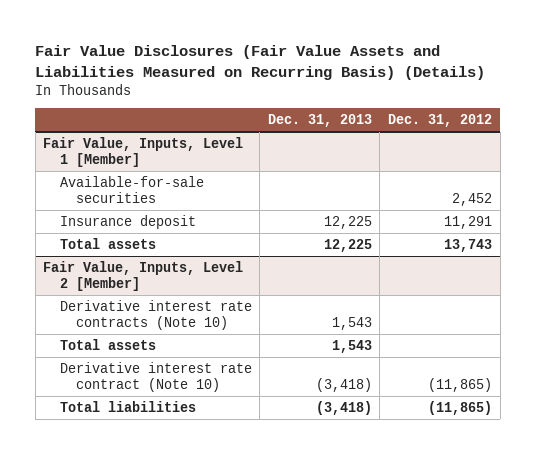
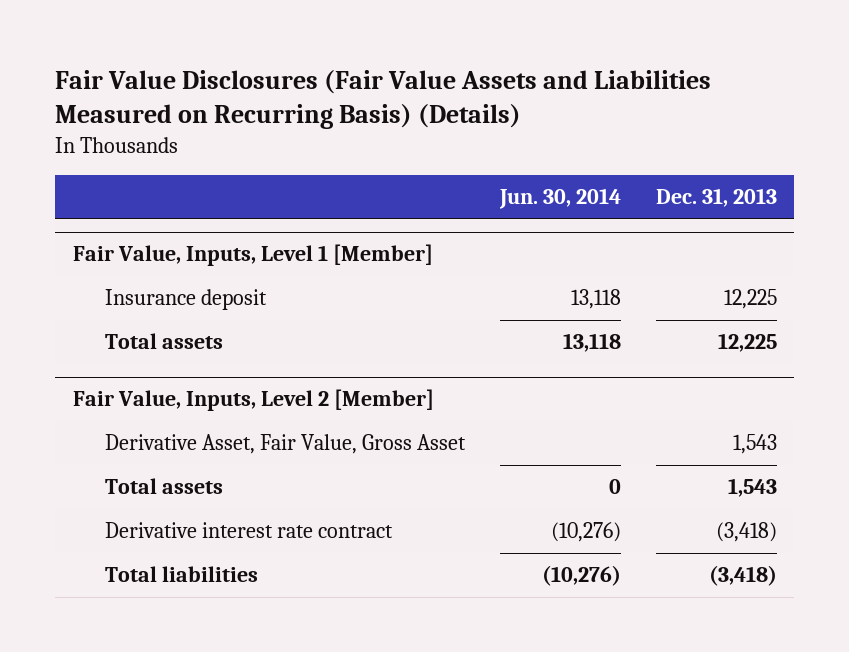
- | Dec. 31, 2013 | Dec. 31, 2012
+ | Jun. 30, 2014 | Dec. 31, 2013
@ Fair Value, Inputs, Level 1 [Member]
- Available-for-sale securities | | 2,452
@ Fair Value, Inputs, Level 2 [Member]
- Derivative interest rate contracts (Note 10) | 1,543 |
+ Derivative Asset, Fair Value, Gross Asset | | 1,543
- Derivative interest rate contract (Note 10) | (3,418) | (11,865)
+ Derivative interest rate contract | (10,276) | (3,418)

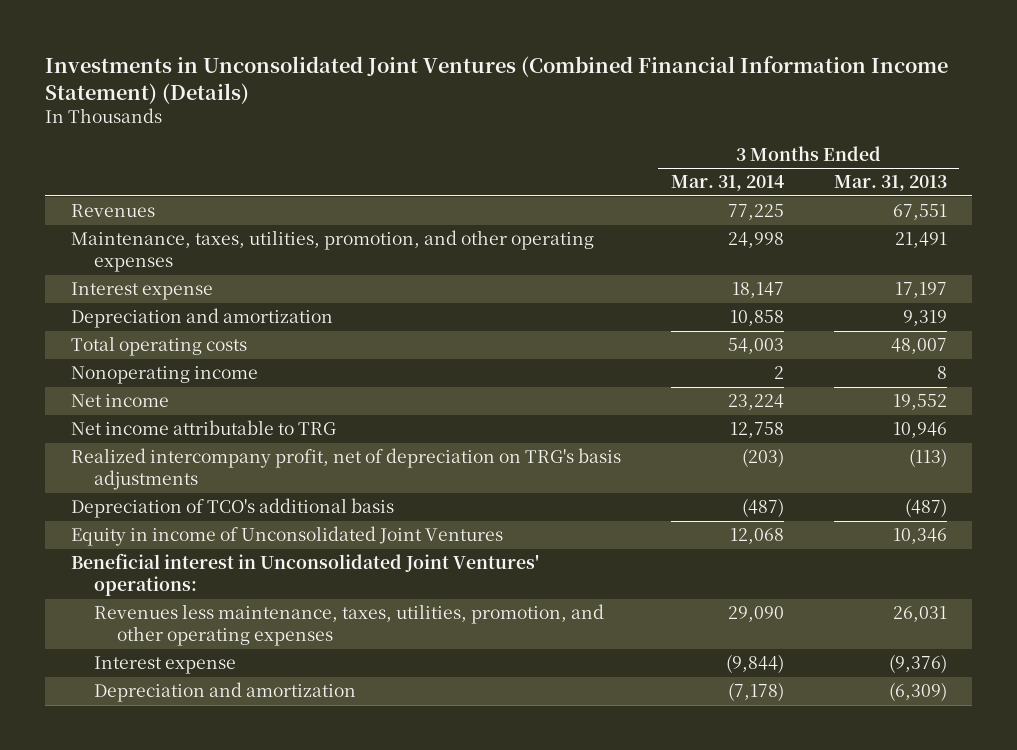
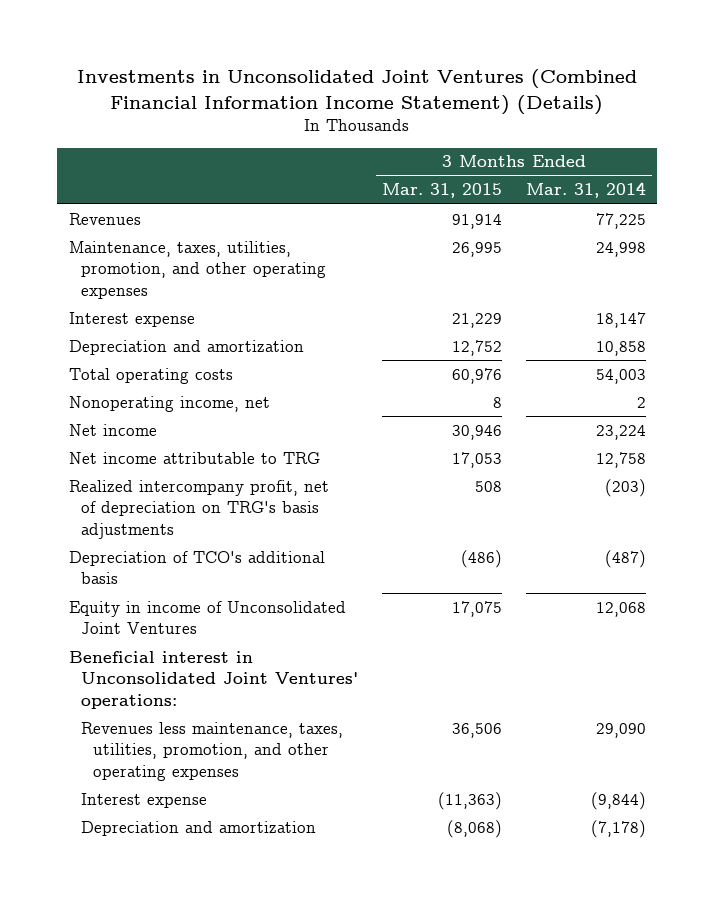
- | 3 Months Ended Mar. 31, 2014 | 3 Months Ended Mar. 31, 2013
+ | 3 Months Ended Mar. 31, 2015 | 3 Months Ended Mar. 31, 2014
- Nonoperating income | 2 | 8
+ Nonoperating income, net | 8 | 2

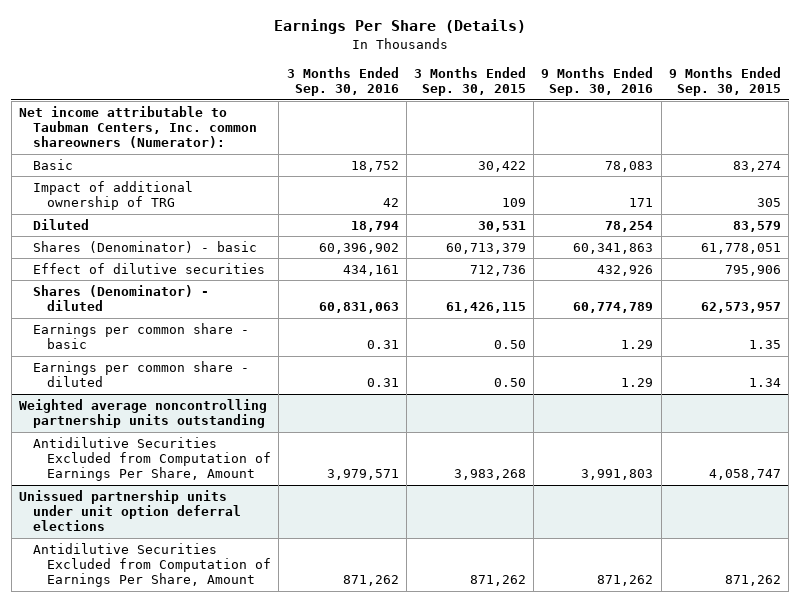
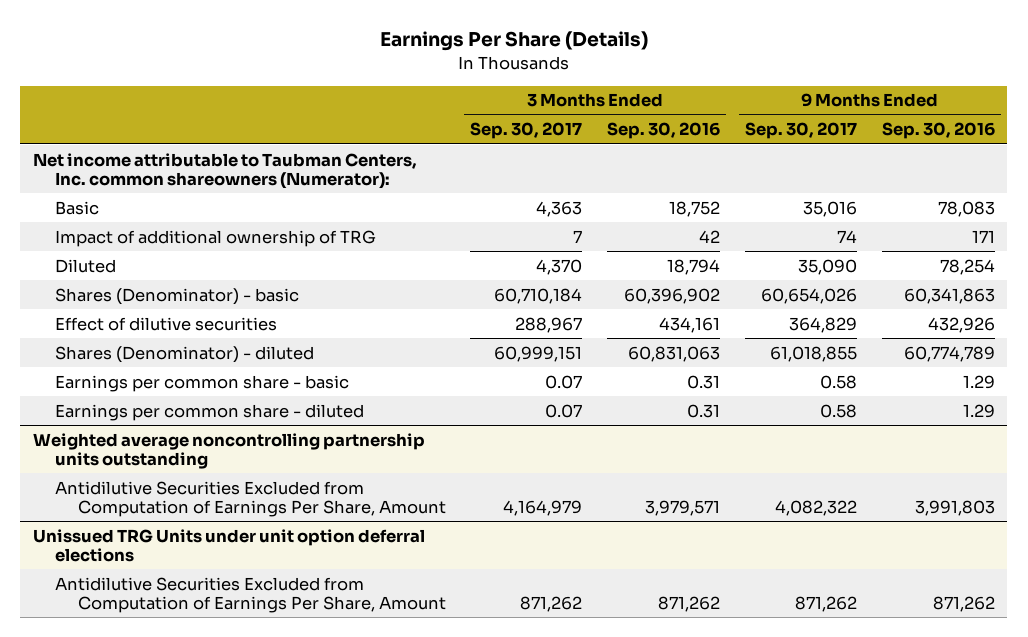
- | 3 Months Ended Sep. 30, 2016 | 3 Months Ended Sep. 30, 2015 | 9 Months Ended Sep. 30, 2016 | 9 Months Ended Sep. 30, 2015
+ | 3 Months Ended Sep. 30, 2017 | 3 Months Ended Sep. 30, 2016 | 9 Months Ended Sep. 30, 2017 | 9 Months Ended Sep. 30, 2016
- Unissued partnership units under unit option deferral elections
+ Unissued TRG Units under unit option deferral elections

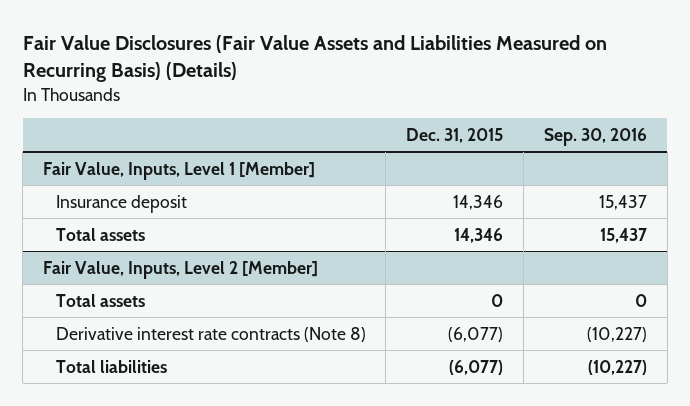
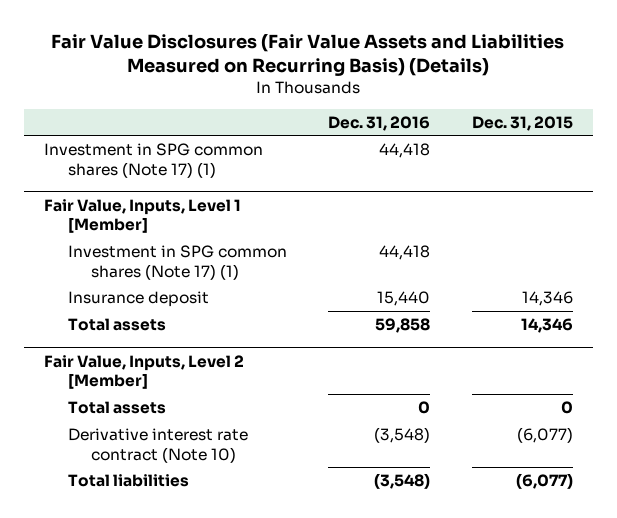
- | Dec. 31, 2015 | Sep. 30, 2016
+ | Dec. 31, 2016 | Dec. 31, 2015
+ Investment in SPG common shares (Note 17) (1) | 44,418 |
@ Fair Value, Inputs, Level 1 [Member]
+ Investment in SPG common shares (Note 17) (1) | 44,418 |
@ Fair Value, Inputs, Level 2 [Member]
- Derivative interest rate contracts (Note 8) | (6,077) | (10,227)
+ Derivative interest rate contract (Note 10) | (3,548) | (6,077)

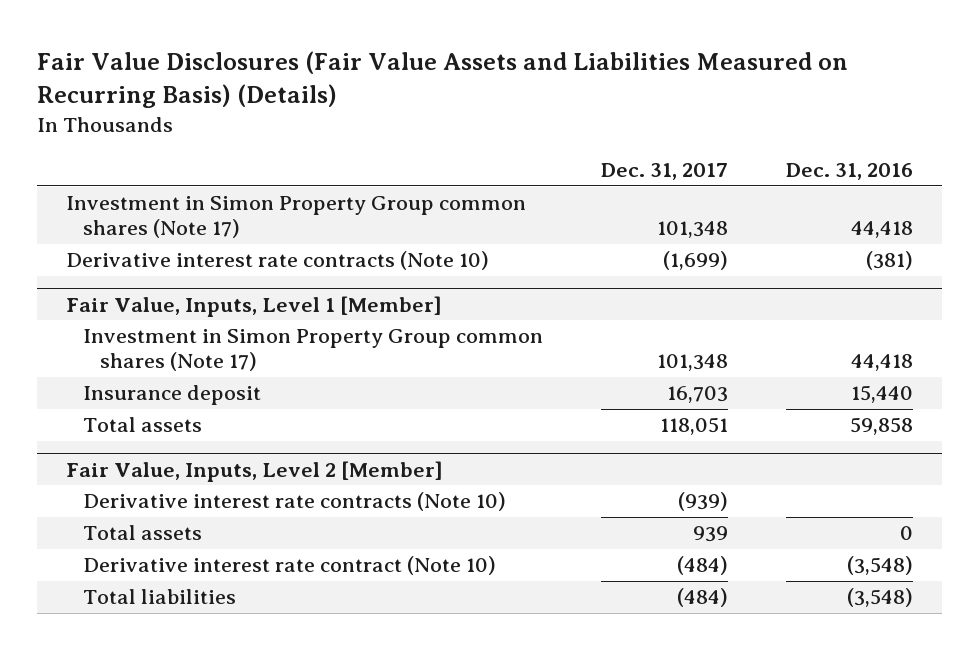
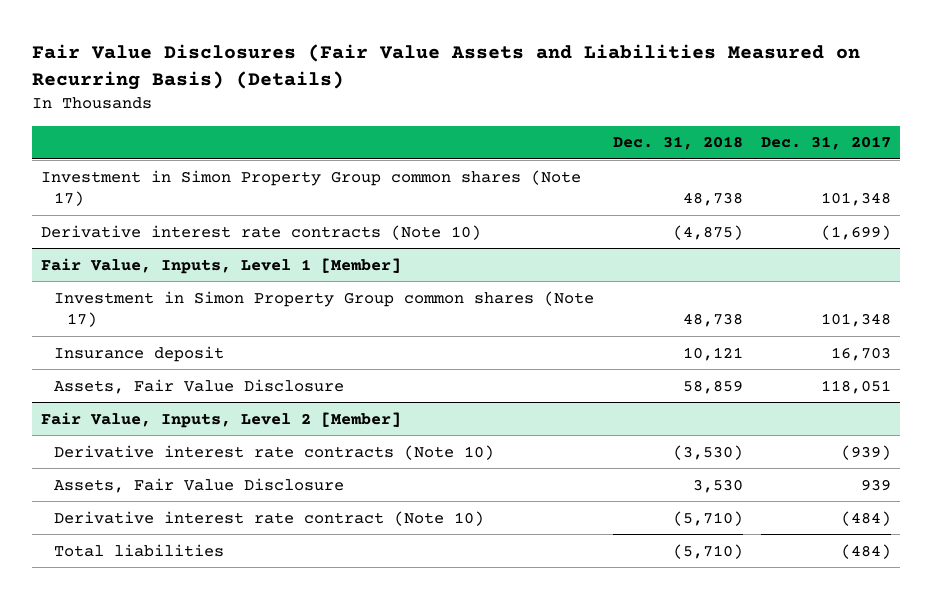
- | Dec. 31, 2017 | Dec. 31, 2016
+ | Dec. 31, 2018 | Dec. 31, 2017
@ Fair Value, Inputs, Level 1 [Member]
- Total assets | 118,051 | 59,858
+ Assets, Fair Value Disclosure | 58,859 | 118,051
@ Fair Value, Inputs, Level 2 [Member]
- Total assets | 939 | 0
+ Assets, Fair Value Disclosure | 3,530 | 939

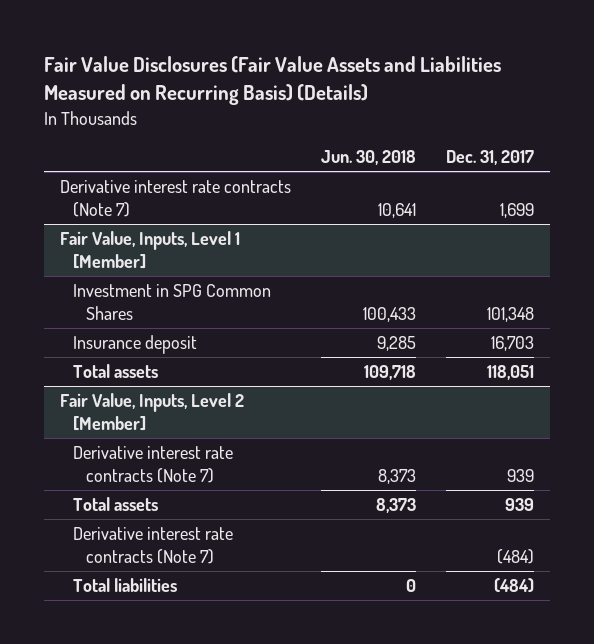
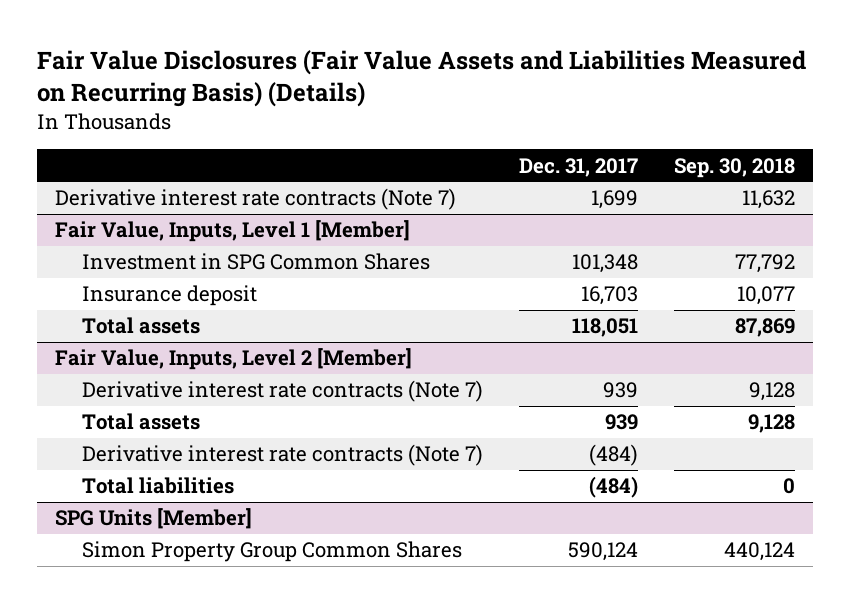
- | Jun. 30, 2018 | Dec. 31, 2017
+ | Dec. 31, 2017 | Sep. 30, 2018
+ SPG Units [Member]
+ Simon Property Group Common Shares | 590,124 | 440,124

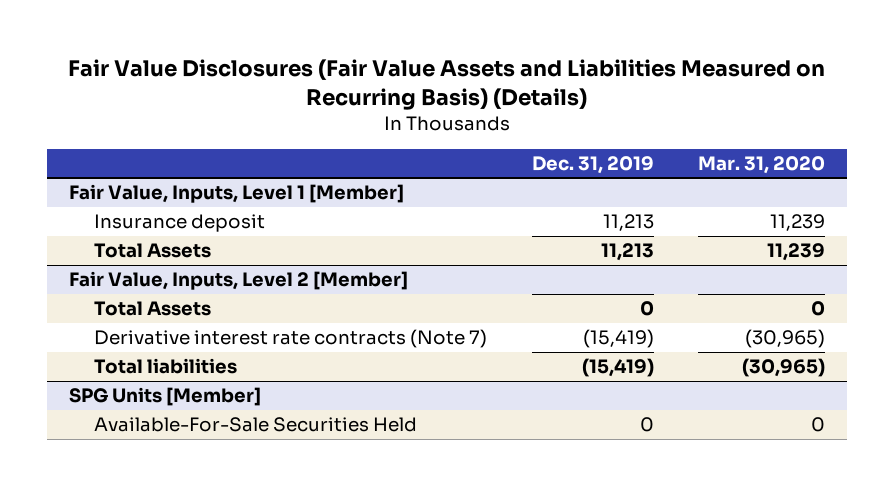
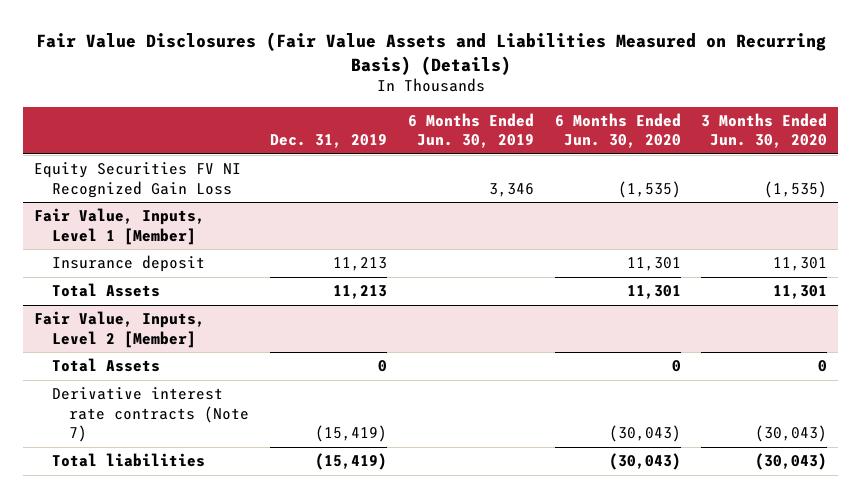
- | Dec. 31, 2019 | Mar. 31, 2020
+ | Dec. 31, 2019 | 6 Months Ended Jun. 30, 2019 | 6 Months Ended Jun. 30, 2020 | 3 Months Ended Jun. 30, 2020
+ Equity Securities FV NI Recognized Gain Loss | | 3,346 | (1,535) | (1,535)
- SPG Units [Member]
- Available-For-Sale Securities Held | 0 | 0

